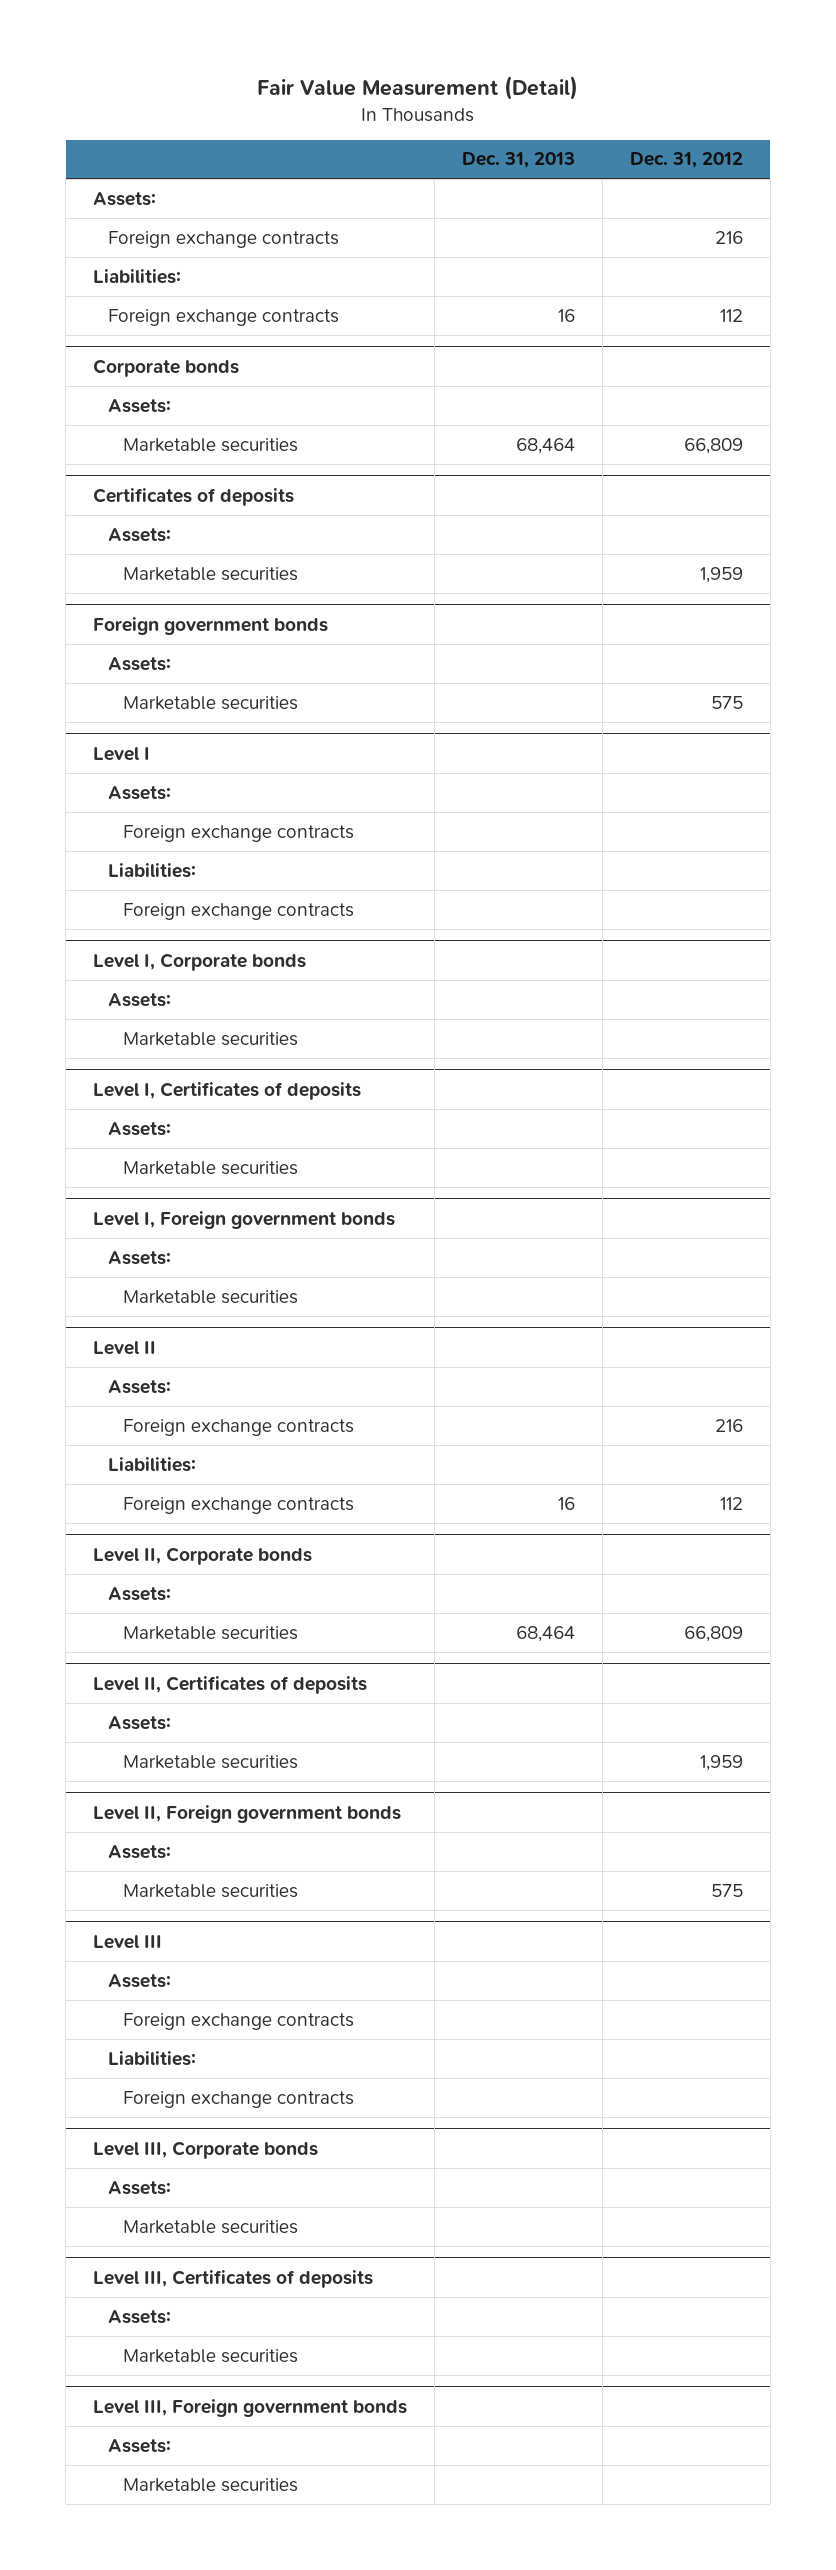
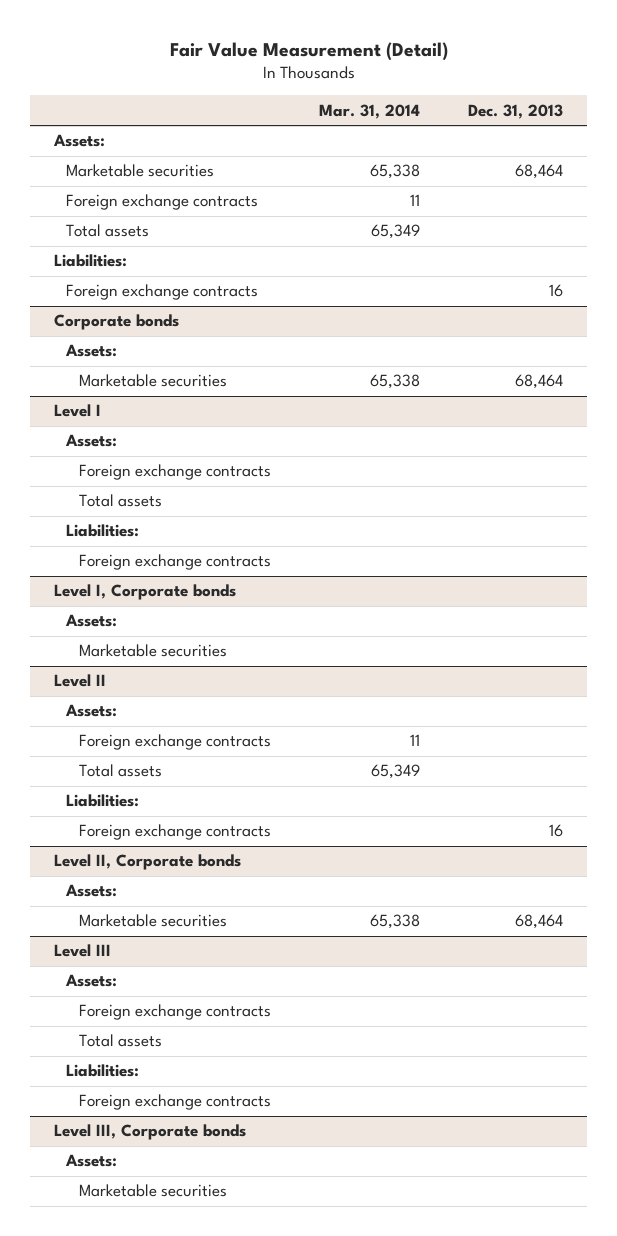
- | Dec. 31, 2013 | Dec. 31, 2012
+ | Mar. 31, 2014 | Dec. 31, 2013
+ Marketable securities | 65,338 | 68,464
+ Total assets | 65,349 |
- Certificates of deposits
- Assets:
- Marketable securities | | 1,959
- Foreign government bonds
- Assets:
- Marketable securities | | 575
@ Level I
+ Total assets
- Level I, Certificates of deposits
- Assets:
- Marketable securities
- Level I, Foreign government bonds
- Assets:
- Marketable securities
@ Level II
+ Total assets | 65,349 |
- Level II, Certificates of deposits
- Assets:
- Marketable securities | | 1,959
- Level II, Foreign government bonds
- Assets:
- Marketable securities | | 575
@ Level III
+ Total assets
- Level III, Certificates of deposits
- Assets:
- Marketable securities
- Level III, Foreign government bonds
- Assets:
- Marketable securities

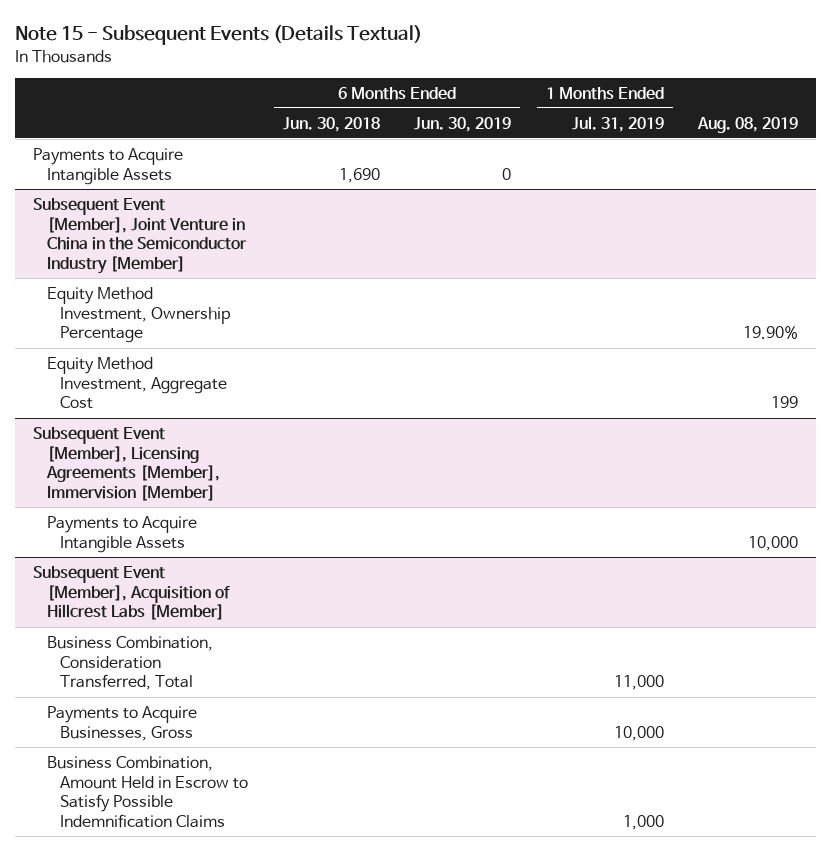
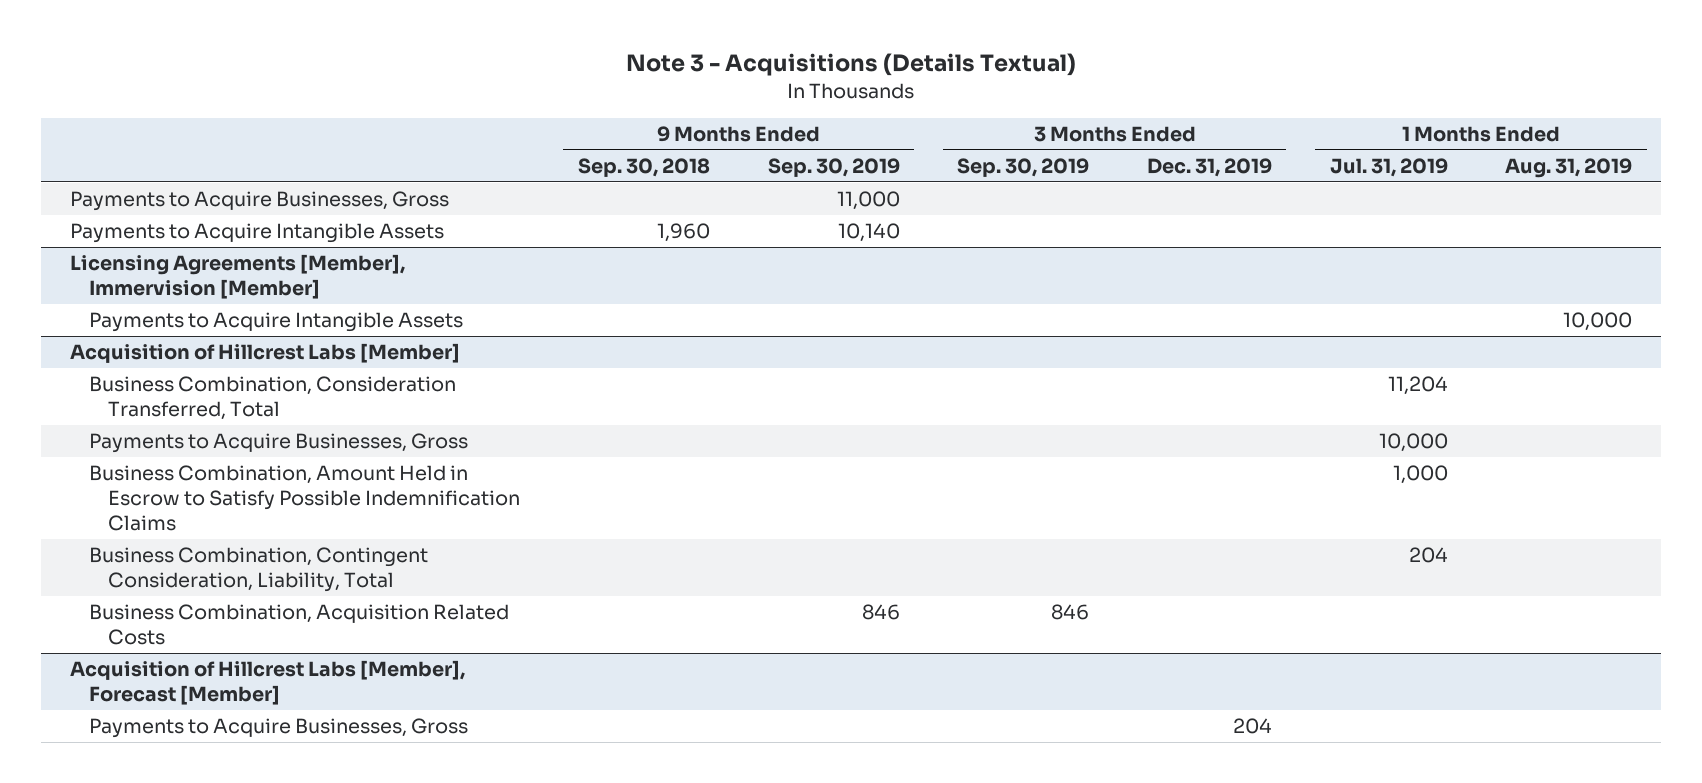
- Note 15 - Subsequent Events (Details Textual)
+ Note 3 - Acquisitions (Details Textual)
- | 6 Months Ended Jun. 30, 2018 | 6 Months Ended Jun. 30, 2019 | 1 Months Ended Jul. 31, 2019 | Aug. 08, 2019
+ | 9 Months Ended Sep. 30, 2018 | 9 Months Ended Sep. 30, 2019 | 3 Months Ended Sep. 30, 2019 | 3 Months Ended Dec. 31, 2019 | 1 Months Ended Jul. 31, 2019 | 1 Months Ended Aug. 31, 2019
+ Payments to Acquire Businesses, Gross | | 11,000 | | | |
- Subsequent Event [Member], Joint Venture in China in the Semiconductor Industry [Member]
- Equity Method Investment, Ownership Percentage | | | | 19.90%
- Equity Method Investment, Aggregate Cost | | | | 199
- Subsequent Event [Member], Licensing Agreements [Member], Immervision [Member]
+ Licensing Agreements [Member], Immervision [Member]
- Subsequent Event [Member], Acquisition of Hillcrest Labs [Member]
- Business Combination, Consideration Transferred, Total | | | 11,000 |
+ Acquisition of Hillcrest Labs [Member]
+ Business Combination, Consideration Transferred, Total | | | | | 11,204 |
+ Business Combination, Contingent Consideration, Liability, Total | | | | | 204 |
+ Business Combination, Acquisition Related Costs | | 846 | 846 | | |
+ Acquisition of Hillcrest Labs [Member], Forecast [Member]
+ Payments to Acquire Businesses, Gross | | | | 204 | |

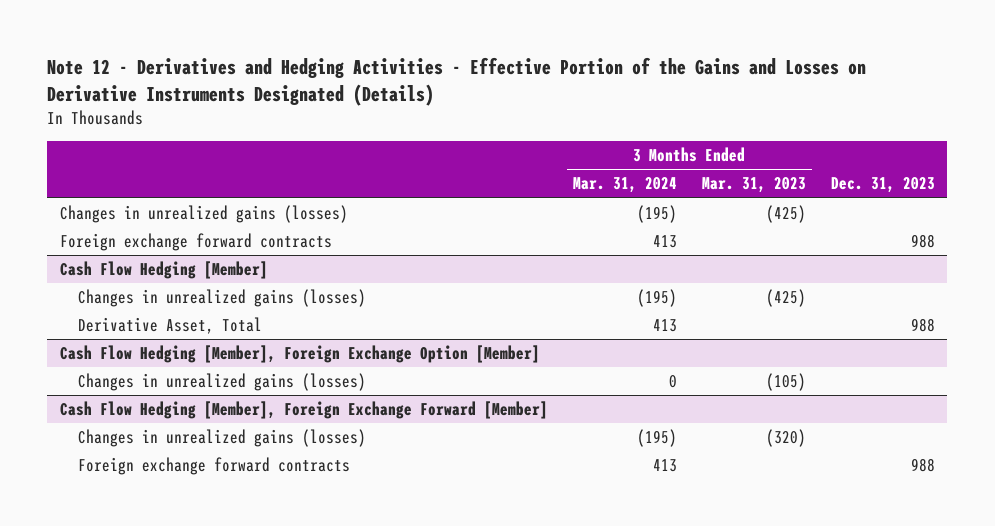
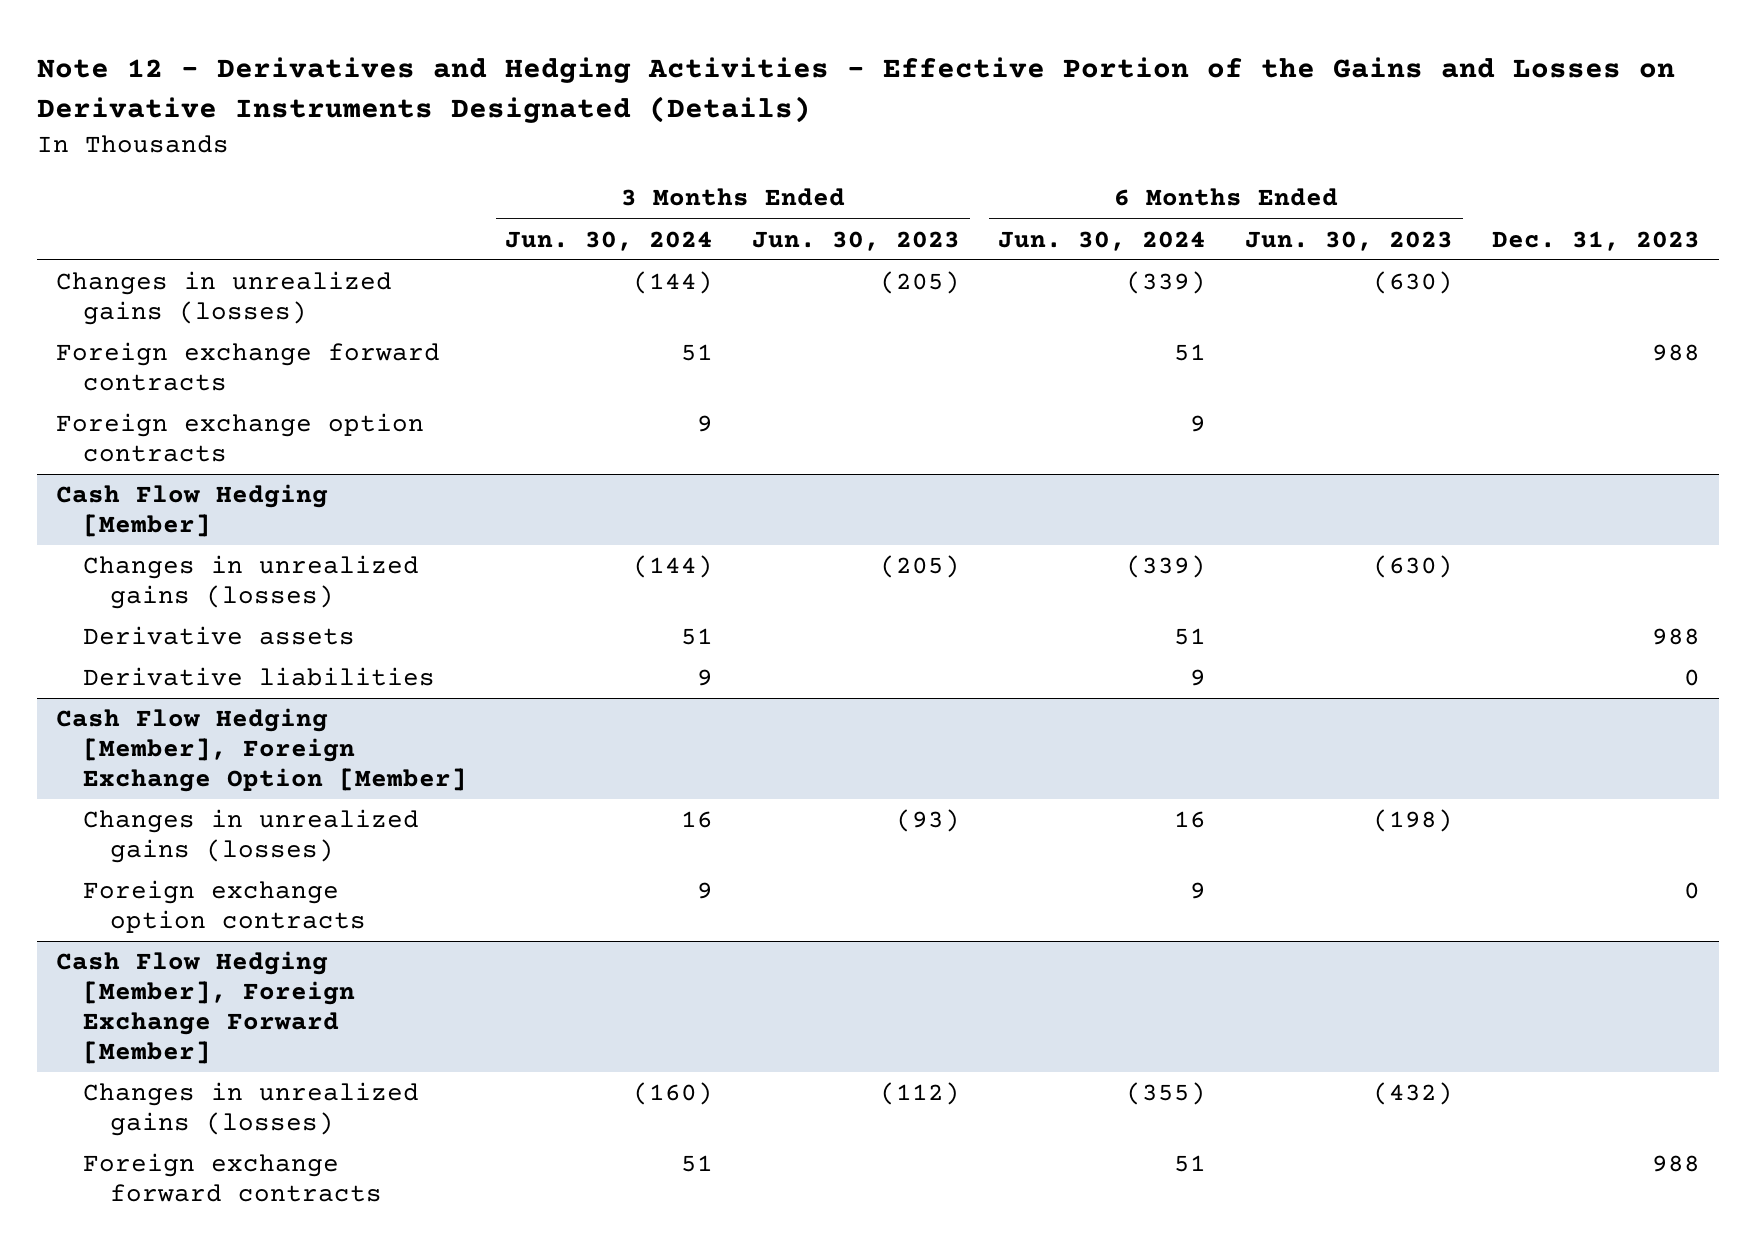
- | 3 Months Ended Mar. 31, 2024 | 3 Months Ended Mar. 31, 2023 | Dec. 31, 2023
+ | 3 Months Ended Jun. 30, 2024 | 3 Months Ended Jun. 30, 2023 | 6 Months Ended Jun. 30, 2024 | 6 Months Ended Jun. 30, 2023 | Dec. 31, 2023
+ Foreign exchange option contracts | 9 | | 9 | |
@ Cash Flow Hedging [Member]
- Derivative Asset, Total | 413 | | 988
+ Derivative assets | 51 | | 51 | | 988
+ Derivative liabilities | 9 | | 9 | | 0
@ Cash Flow Hedging [Member], Foreign Exchange Option [Member]
+ Foreign exchange option contracts | 9 | | 9 | | 0

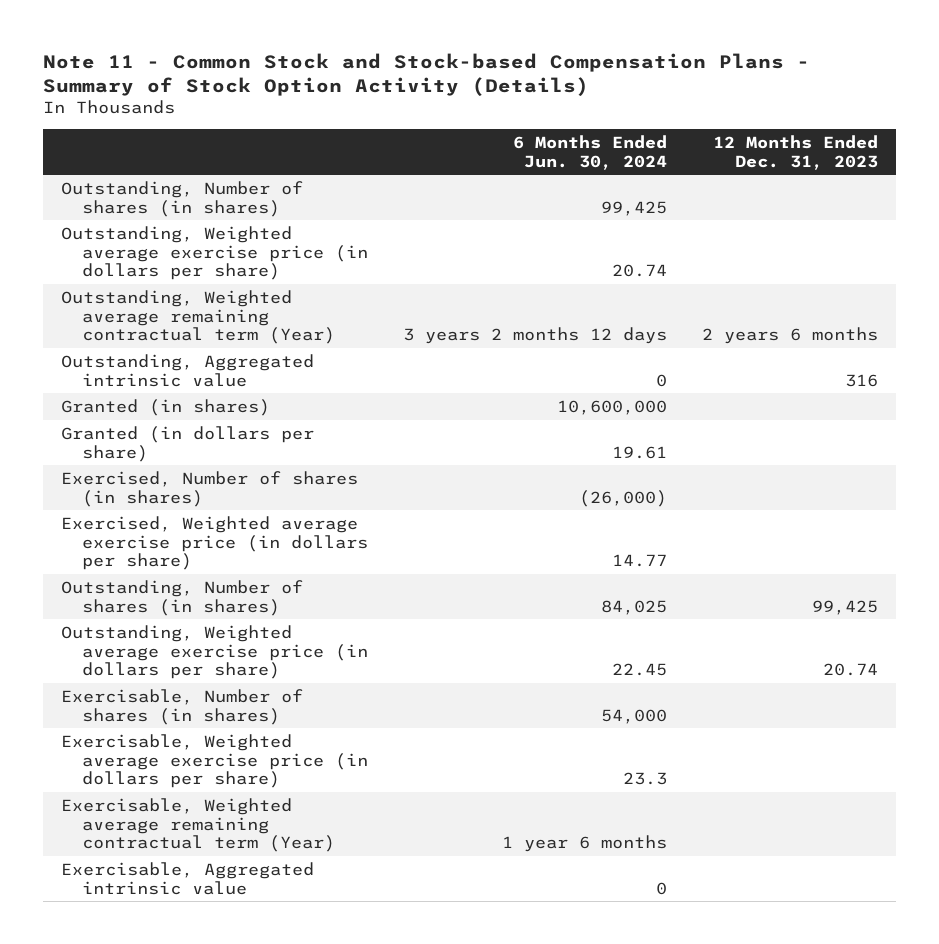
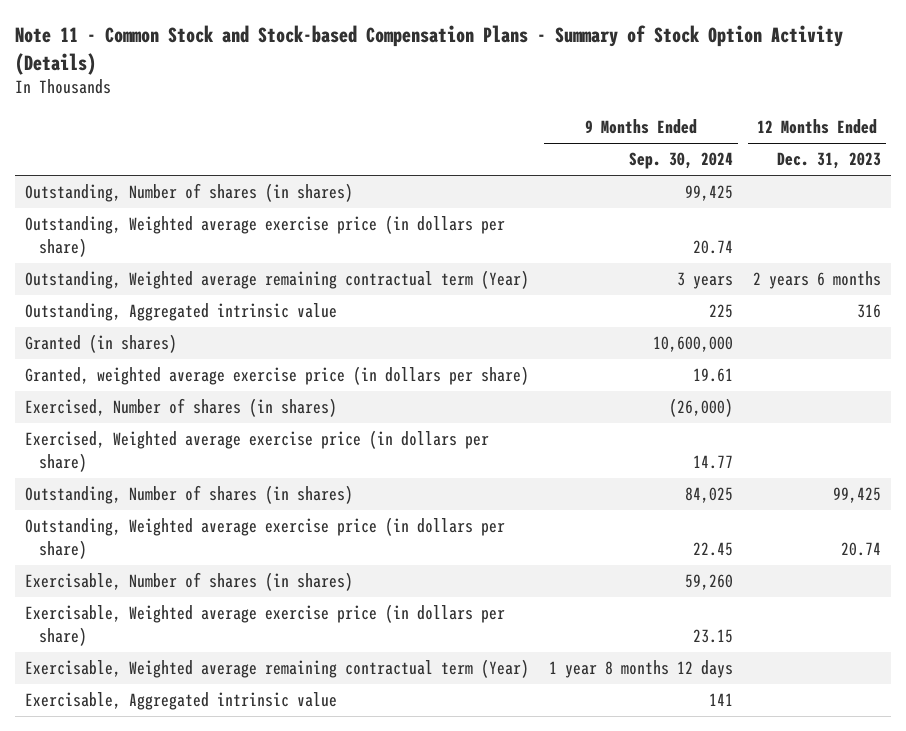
- | 6 Months Ended Jun. 30, 2024 | 12 Months Ended Dec. 31, 2023
+ | 9 Months Ended Sep. 30, 2024 | 12 Months Ended Dec. 31, 2023
- Granted (in dollars per share) | 19.61 |
+ Granted, weighted average exercise price (in dollars per share) | 19.61 |

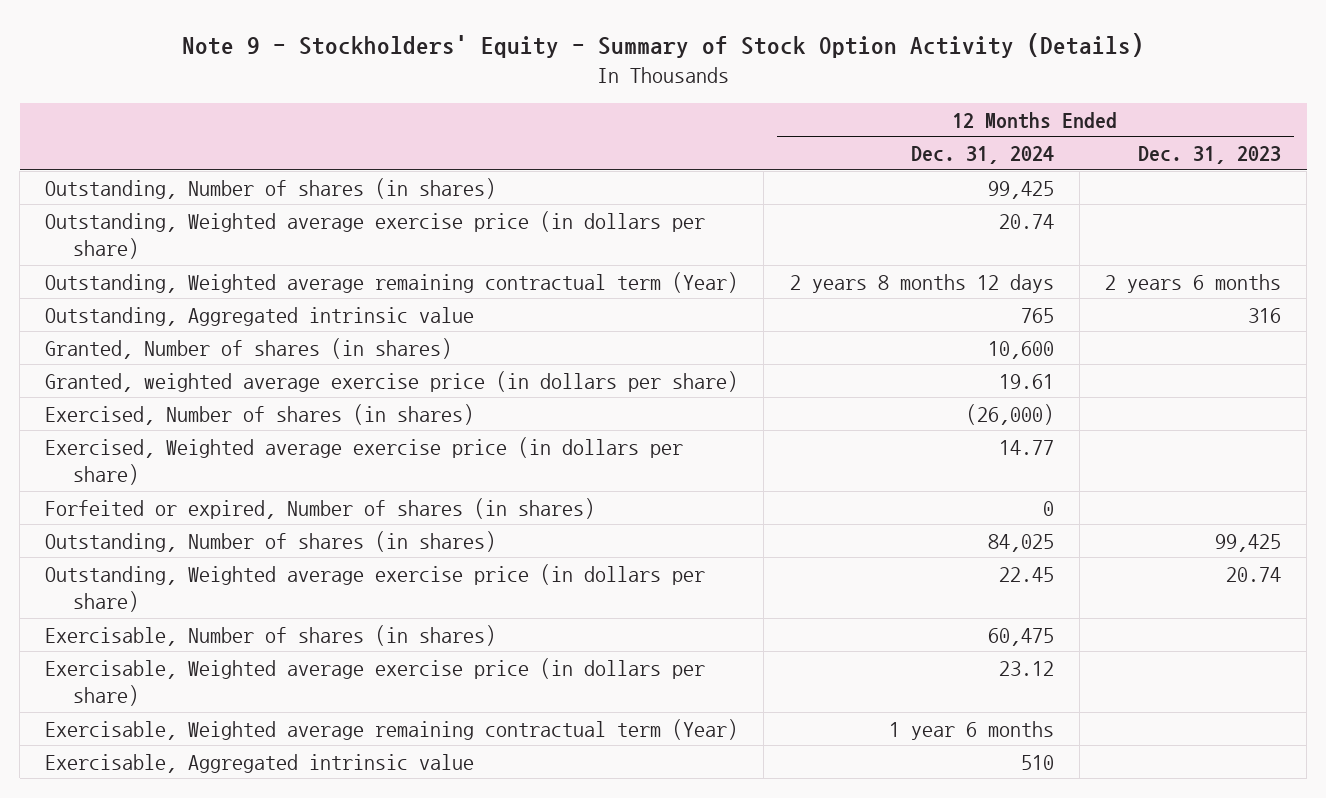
- Note 11 - Common Stock and Stock-based Compensation Plans - Summary of Stock Option Activity (Details)
+ Note 9 - Stockholders' Equity - Summary of Stock Option Activity (Details)
- | 9 Months Ended Sep. 30, 2024 | 12 Months Ended Dec. 31, 2023
+ | 12 Months Ended Dec. 31, 2024 | 12 Months Ended Dec. 31, 2023
- Granted (in shares) | 10,600,000 |
+ Granted, Number of shares (in shares) | 10,600 |
+ Forfeited or expired, Number of shares (in shares) | 0 |

